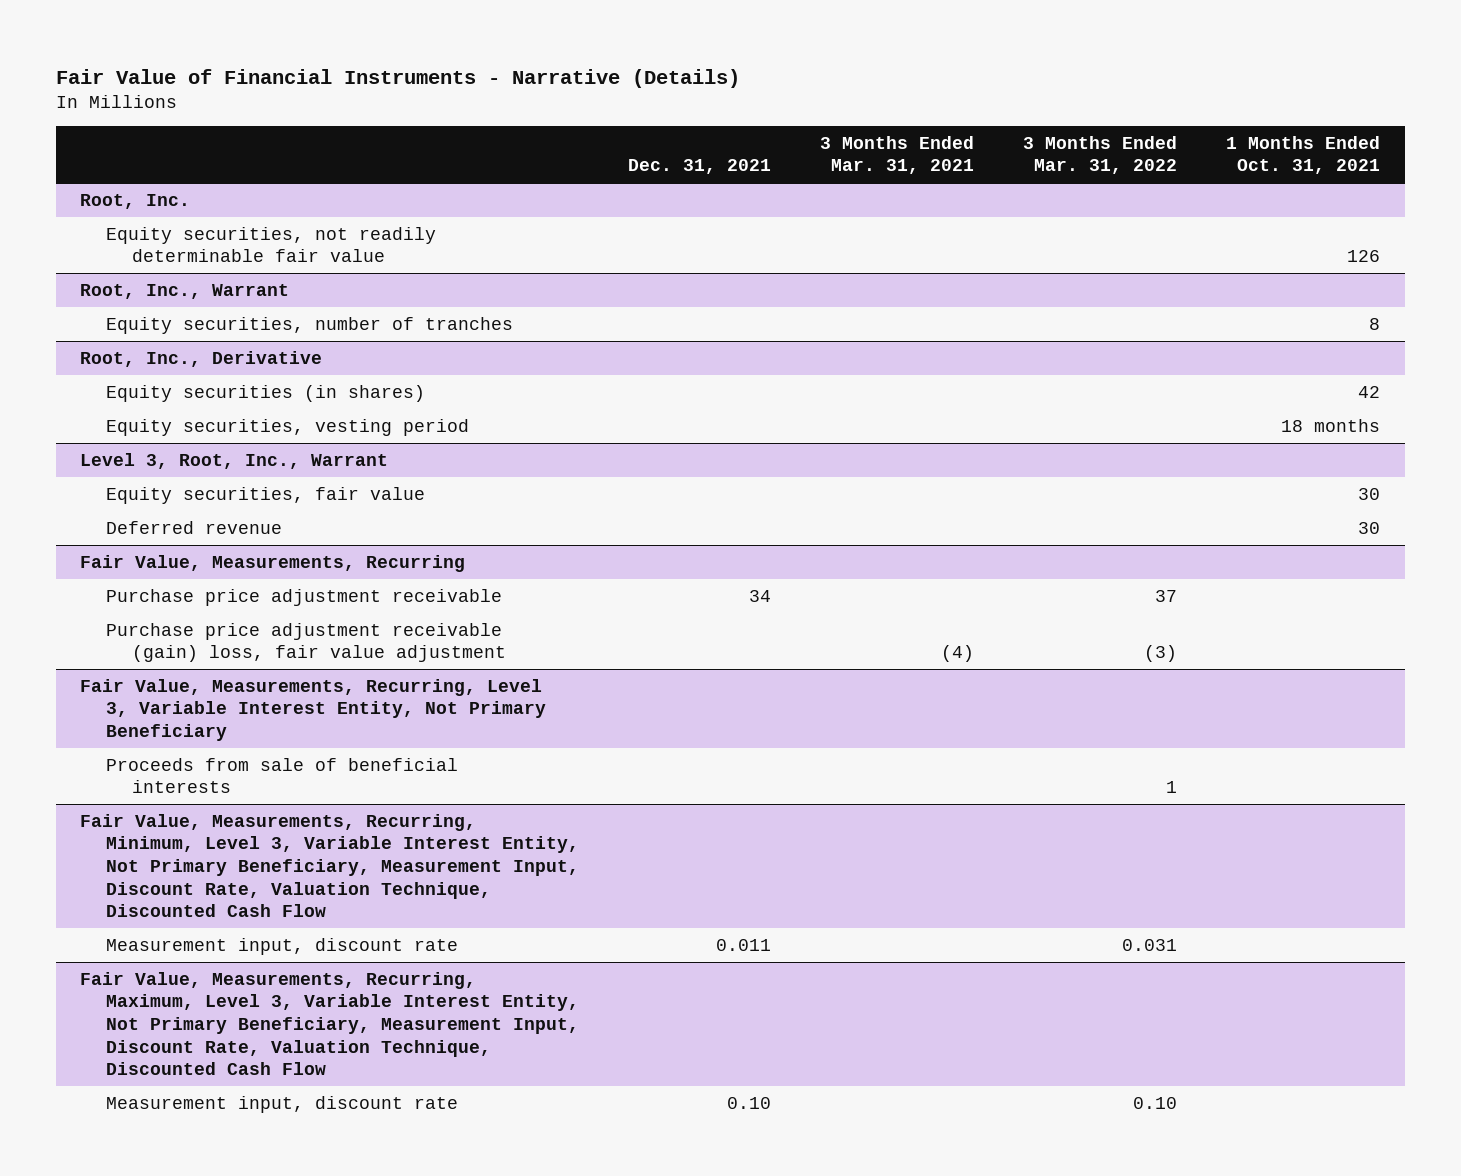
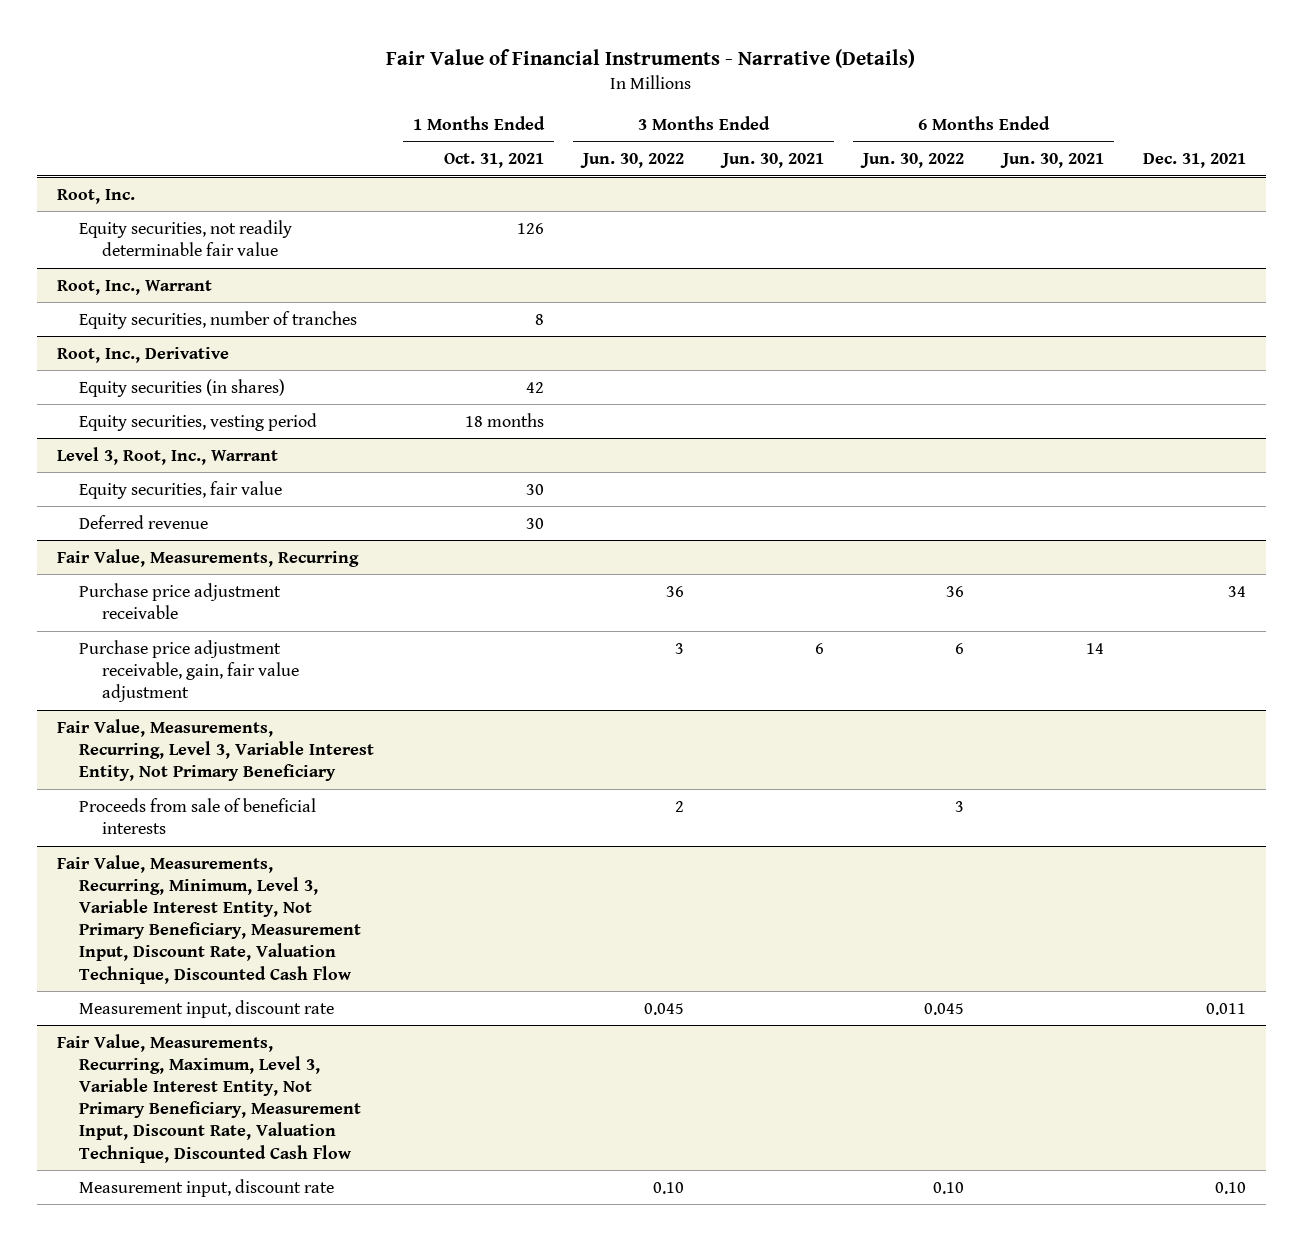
- | Dec. 31, 2021 | 3 Months Ended Mar. 31, 2021 | 3 Months Ended Mar. 31, 2022 | 1 Months Ended Oct. 31, 2021
+ | 1 Months Ended Oct. 31, 2021 | 3 Months Ended Jun. 30, 2022 | 3 Months Ended Jun. 30, 2021 | 6 Months Ended Jun. 30, 2022 | 6 Months Ended Jun. 30, 2021 | Dec. 31, 2021
@ Fair Value, Measurements, Recurring
- Purchase price adjustment receivable (gain) loss, fair value adjustment | | (4) | (3) |
+ Purchase price adjustment receivable, gain, fair value adjustment | | 3 | 6 | 6 | 14 |

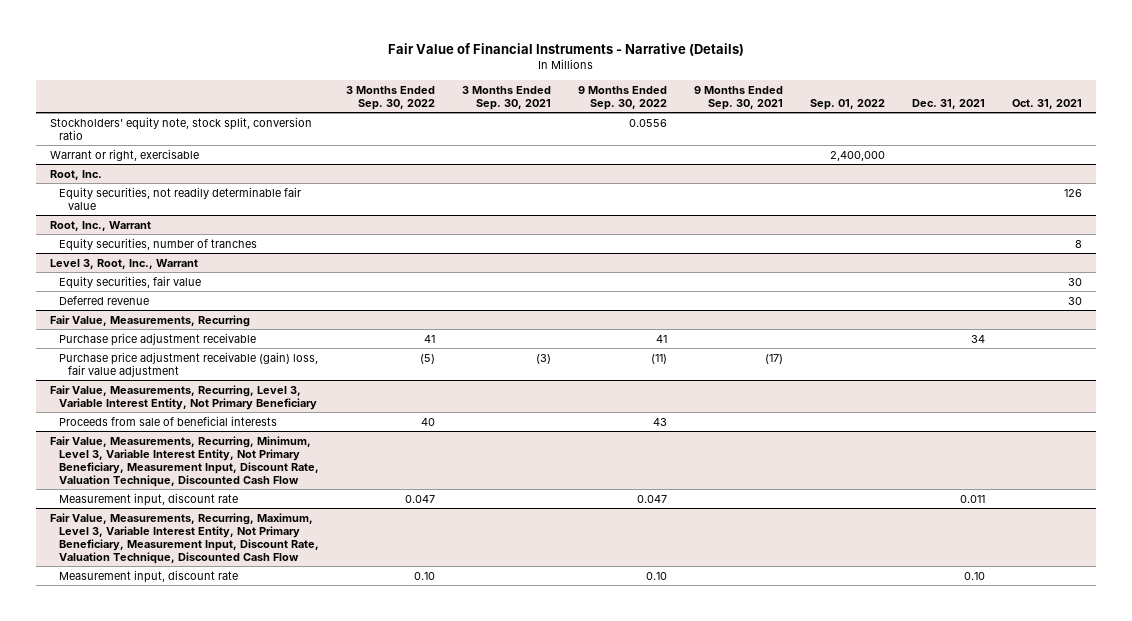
- | 1 Months Ended Oct. 31, 2021 | 3 Months Ended Jun. 30, 2022 | 3 Months Ended Jun. 30, 2021 | 6 Months Ended Jun. 30, 2022 | 6 Months Ended Jun. 30, 2021 | Dec. 31, 2021
+ | 3 Months Ended Sep. 30, 2022 | 3 Months Ended Sep. 30, 2021 | 9 Months Ended Sep. 30, 2022 | 9 Months Ended Sep. 30, 2021 | Sep. 01, 2022 | Dec. 31, 2021 | Oct. 31, 2021
+ Stockholders' equity note, stock split, conversion ratio | | | 0.0556 | | | |
+ Warrant or right, exercisable | | | | | 2,400,000 | |
- Root, Inc., Derivative
- Equity securities (in shares) | 42 | | | | |
- Equity securities, vesting period | 18 months | | | | |
@ Fair Value, Measurements, Recurring
- Purchase price adjustment receivable, gain, fair value adjustment | | 3 | 6 | 6 | 14 |
+ Purchase price adjustment receivable (gain) loss, fair value adjustment | (5) | (3) | (11) | (17) | | |

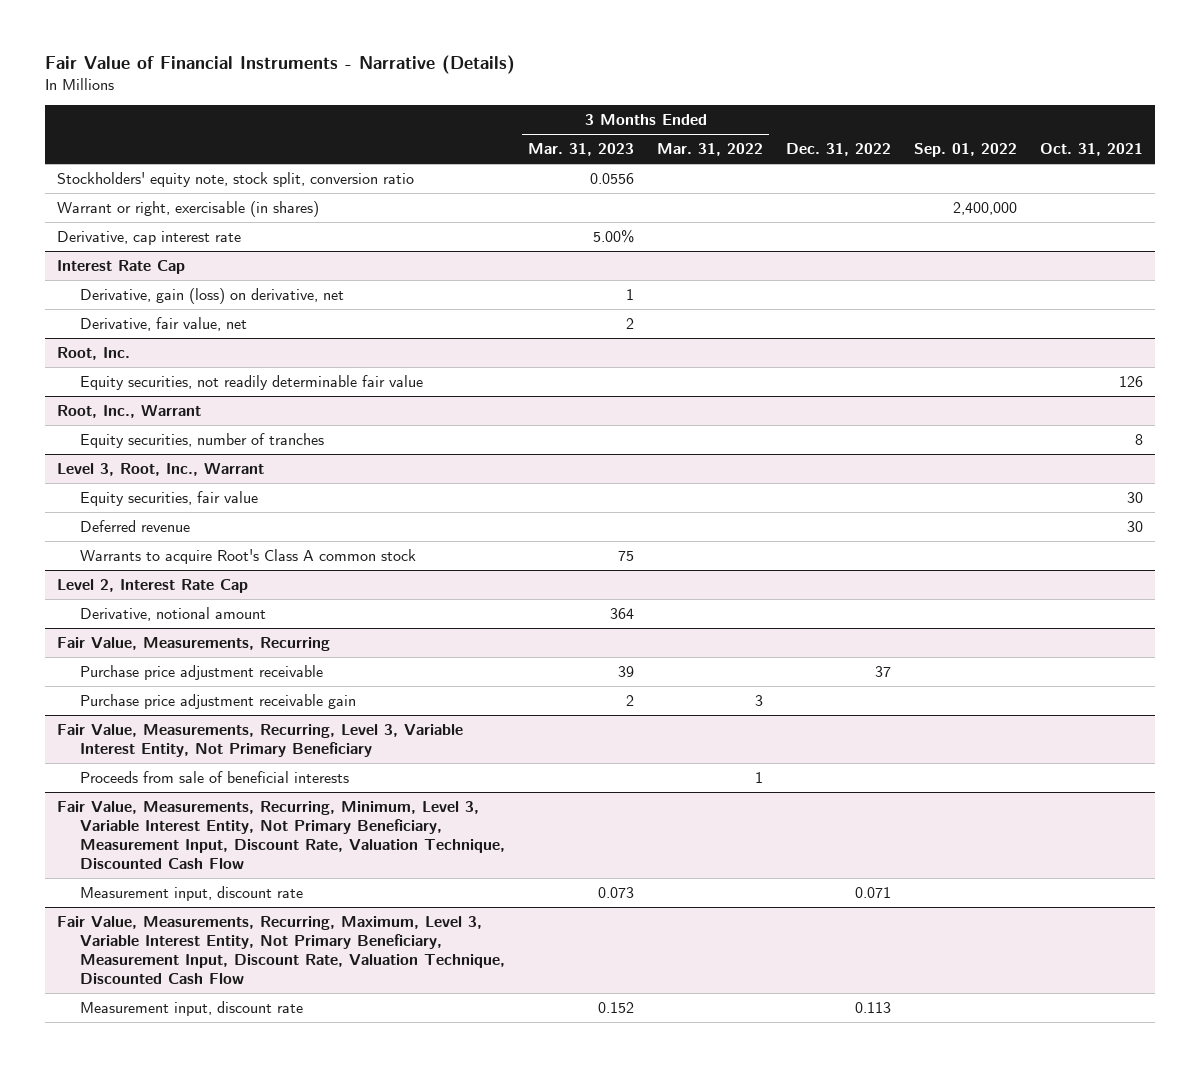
- | 3 Months Ended Sep. 30, 2022 | 3 Months Ended Sep. 30, 2021 | 9 Months Ended Sep. 30, 2022 | 9 Months Ended Sep. 30, 2021 | Sep. 01, 2022 | Dec. 31, 2021 | Oct. 31, 2021
+ | 3 Months Ended Mar. 31, 2023 | 3 Months Ended Mar. 31, 2022 | Dec. 31, 2022 | Sep. 01, 2022 | Oct. 31, 2021
- Warrant or right, exercisable | | | | | 2,400,000 | |
+ Warrant or right, exercisable (in shares) | | | | 2,400,000 |
+ Derivative, cap interest rate | 5.00% | | | |
+ Interest Rate Cap
+ Derivative, gain (loss) on derivative, net | 1 | | | |
+ Derivative, fair value, net | 2 | | | |
@ Level 3, Root, Inc., Warrant
+ Warrants to acquire Root's Class A common stock | 75 | | | |
+ Level 2, Interest Rate Cap
+ Derivative, notional amount | 364 | | | |
@ Fair Value, Measurements, Recurring
- Purchase price adjustment receivable (gain) loss, fair value adjustment | (5) | (3) | (11) | (17) | | |
+ Purchase price adjustment receivable gain | 2 | 3 | | |

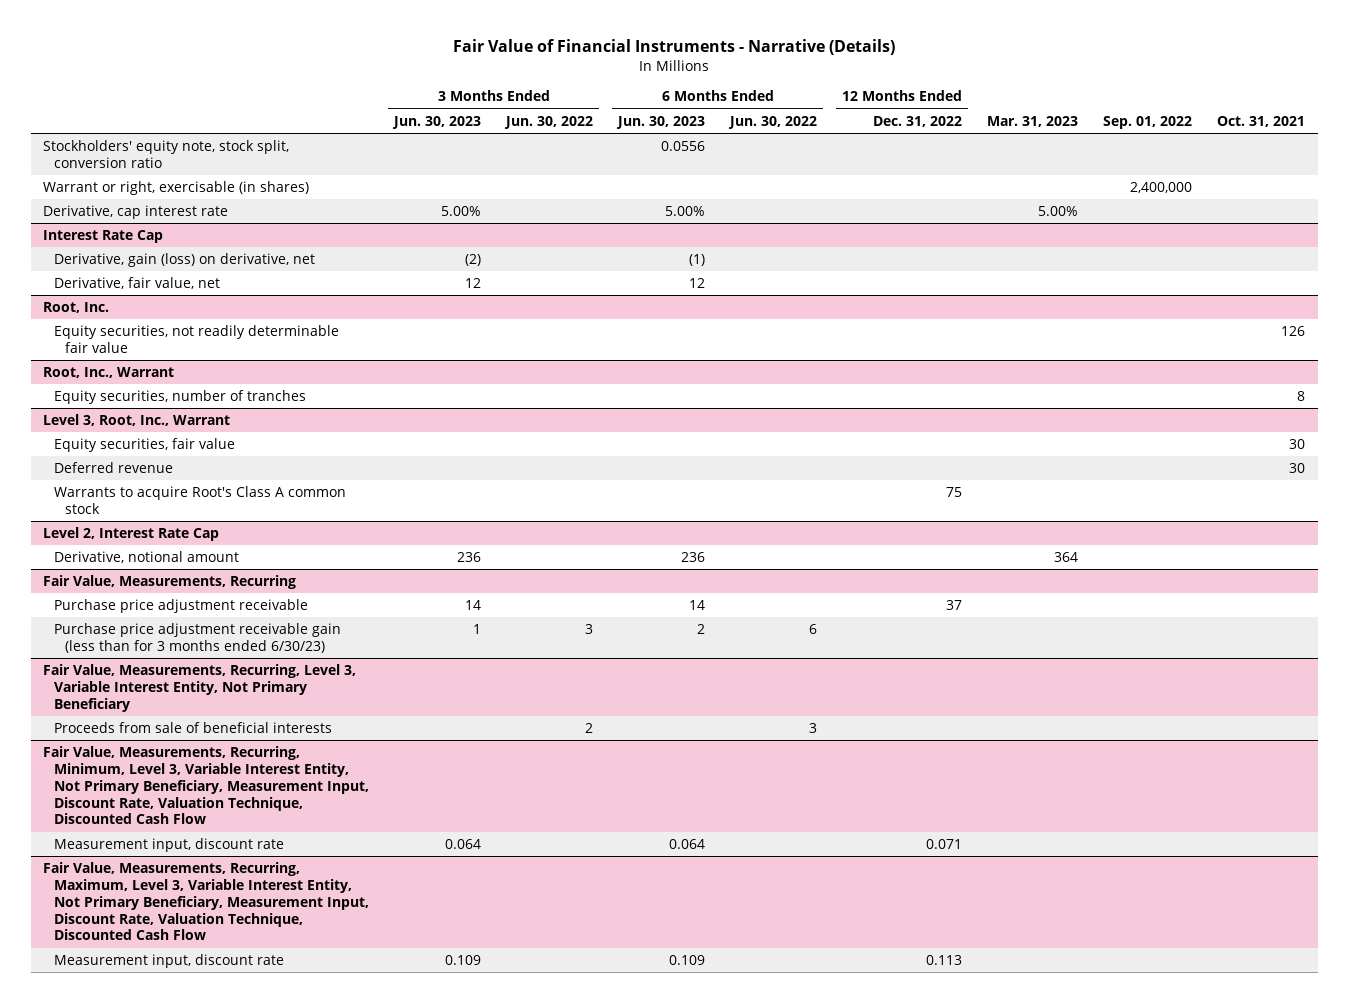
- | 3 Months Ended Mar. 31, 2023 | 3 Months Ended Mar. 31, 2022 | Dec. 31, 2022 | Sep. 01, 2022 | Oct. 31, 2021
+ | 3 Months Ended Jun. 30, 2023 | 3 Months Ended Jun. 30, 2022 | 6 Months Ended Jun. 30, 2023 | 6 Months Ended Jun. 30, 2022 | 12 Months Ended Dec. 31, 2022 | Mar. 31, 2023 | Sep. 01, 2022 | Oct. 31, 2021
@ Fair Value, Measurements, Recurring
- Purchase price adjustment receivable gain | 2 | 3 | | |
+ Purchase price adjustment receivable gain (less than for 3 months ended 6/30/23) | 1 | 3 | 2 | 6 | | | |

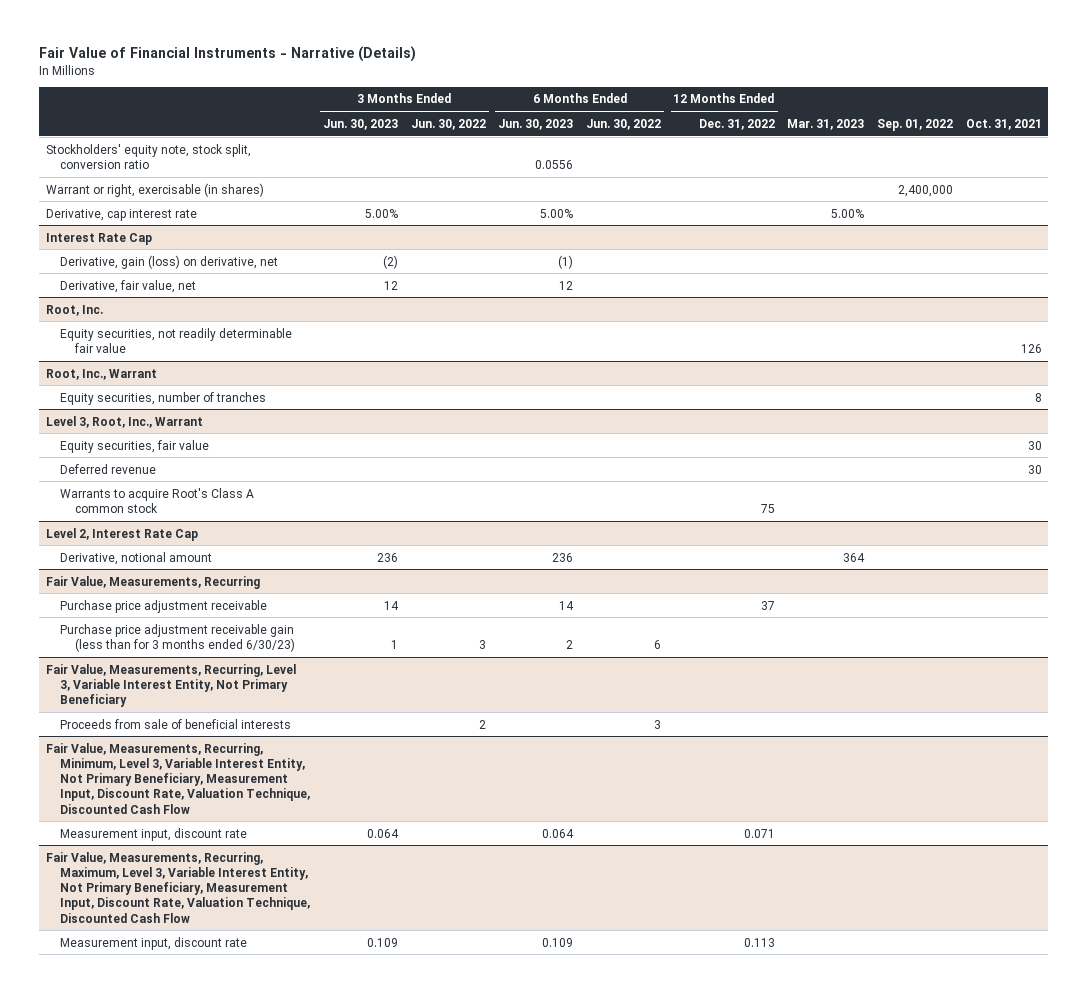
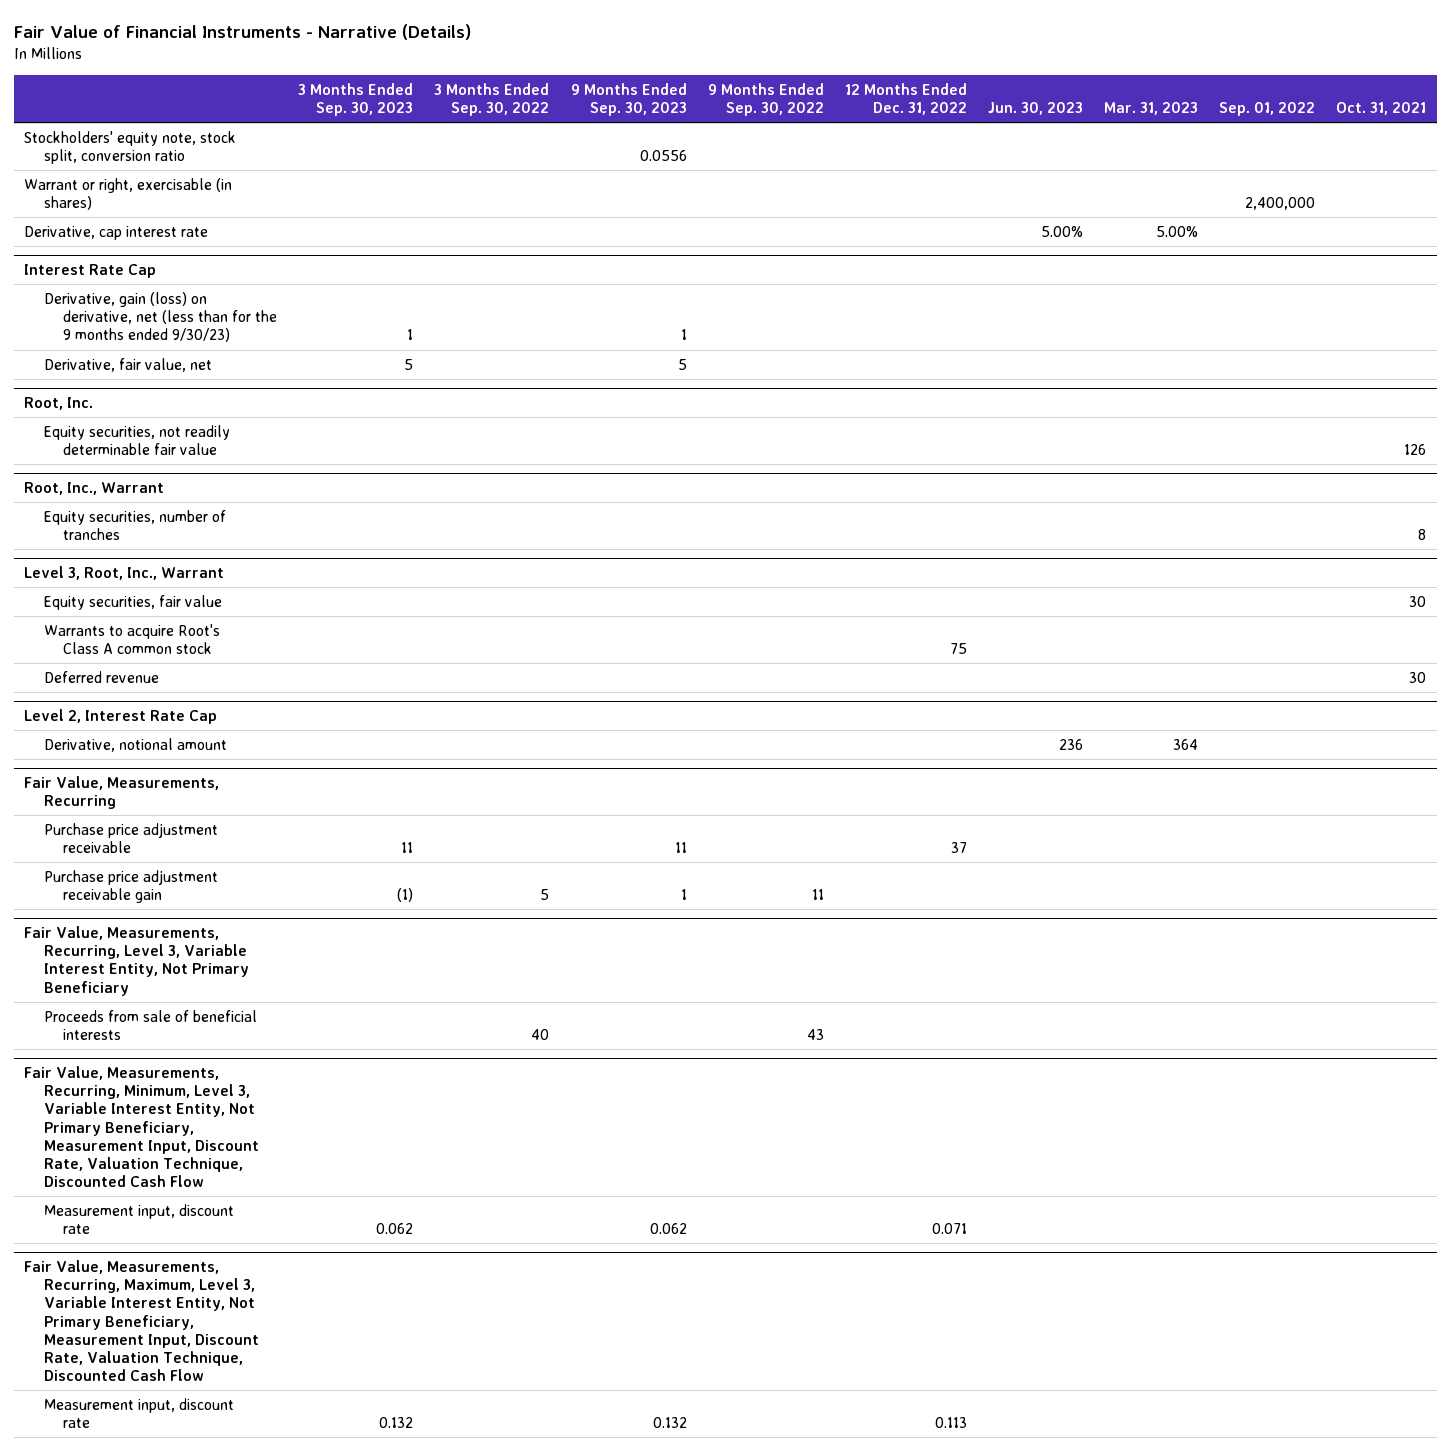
- | 3 Months Ended Jun. 30, 2023 | 3 Months Ended Jun. 30, 2022 | 6 Months Ended Jun. 30, 2023 | 6 Months Ended Jun. 30, 2022 | 12 Months Ended Dec. 31, 2022 | Mar. 31, 2023 | Sep. 01, 2022 | Oct. 31, 2021
+ | 3 Months Ended Sep. 30, 2023 | 3 Months Ended Sep. 30, 2022 | 9 Months Ended Sep. 30, 2023 | 9 Months Ended Sep. 30, 2022 | 12 Months Ended Dec. 31, 2022 | Jun. 30, 2023 | Mar. 31, 2023 | Sep. 01, 2022 | Oct. 31, 2021
@ Interest Rate Cap
- Derivative, gain (loss) on derivative, net | (2) | | (1) | | | | |
+ Derivative, gain (loss) on derivative, net (less than for the 9 months ended 9/30/23) | 1 | | 1 | | | | | |
@ Level 3, Root, Inc., Warrant
moved down: Deferred revenue | | | | | | | | | 30
@ Fair Value, Measurements, Recurring
- Purchase price adjustment receivable gain (less than for 3 months ended 6/30/23) | 1 | 3 | 2 | 6 | | | |
+ Purchase price adjustment receivable gain | (1) | 5 | 1 | 11 | | | | |

